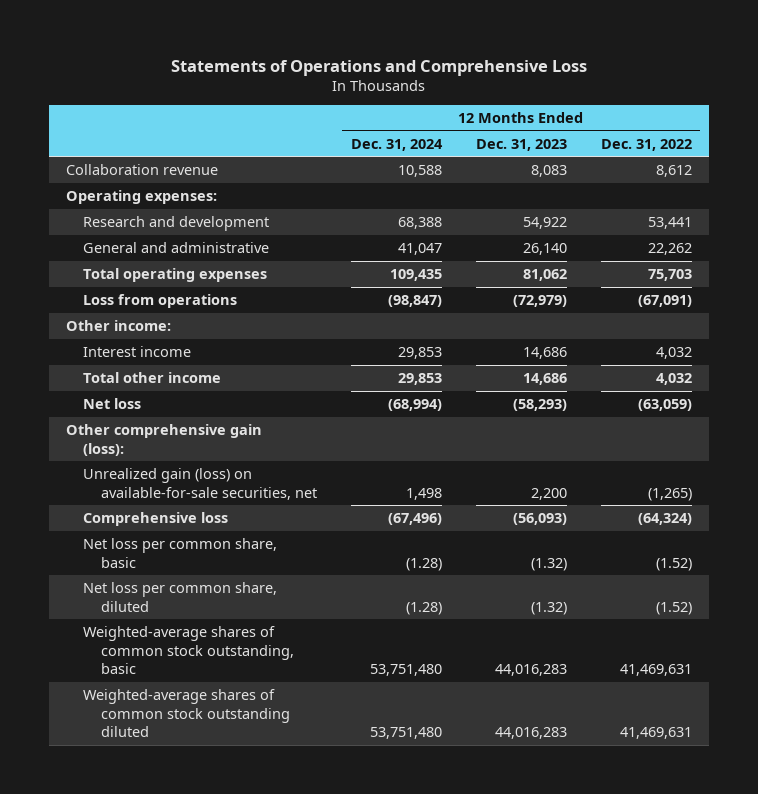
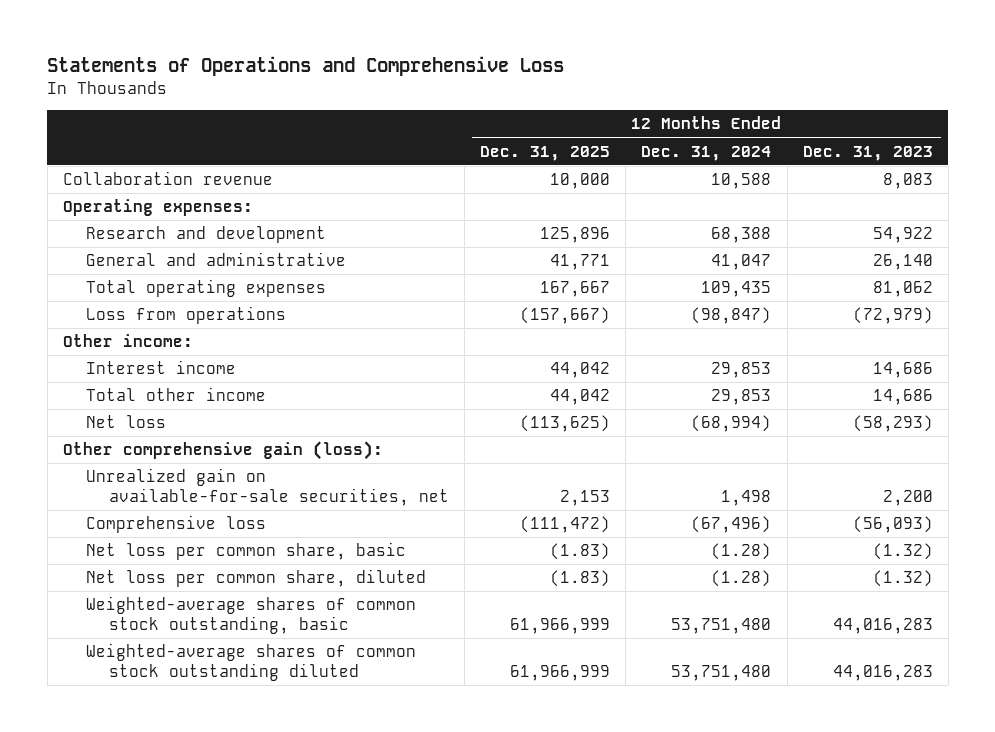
- | 12 Months Ended Dec. 31, 2024 | 12 Months Ended Dec. 31, 2023 | 12 Months Ended Dec. 31, 2022
+ | 12 Months Ended Dec. 31, 2025 | 12 Months Ended Dec. 31, 2024 | 12 Months Ended Dec. 31, 2023
- Unrealized gain (loss) on available-for-sale securities, net | 1,498 | 2,200 | (1,265)
+ Unrealized gain on available-for-sale securities, net | 2,153 | 1,498 | 2,200

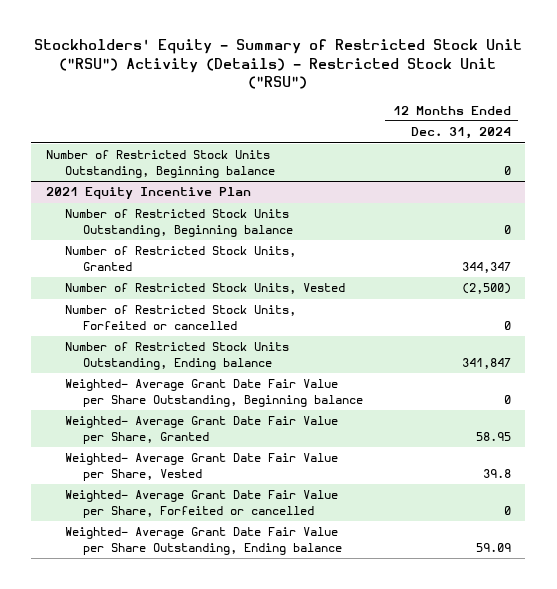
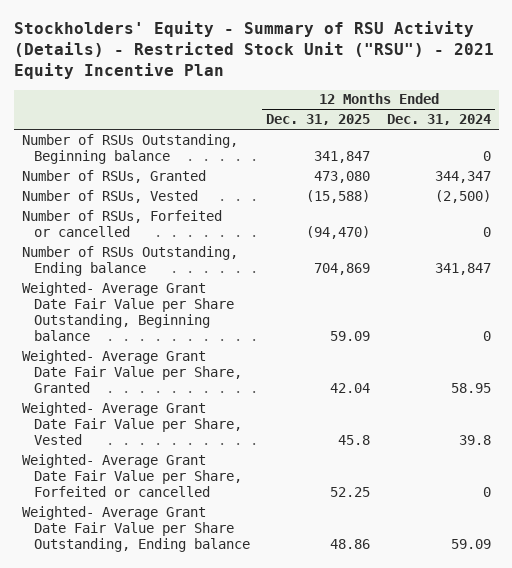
- Stockholders' Equity - Summary of Restricted Stock Unit ("RSU") Activity (Details) - Restricted Stock Unit ("RSU")
+ Stockholders' Equity - Summary of RSU Activity (Details) - Restricted Stock Unit ("RSU") - 2021 Equity Incentive Plan
- | 12 Months Ended Dec. 31, 2024
+ | 12 Months Ended Dec. 31, 2025 | 12 Months Ended Dec. 31, 2024
- Number of Restricted Stock Units Outstanding, Beginning balance | 0
- 2021 Equity Incentive Plan
- Number of Restricted Stock Units Outstanding, Beginning balance | 0
- Number of Restricted Stock Units, Granted | 344,347
- Number of Restricted Stock Units, Vested | (2,500)
- Number of Restricted Stock Units, Forfeited or cancelled | 0
- Number of Restricted Stock Units Outstanding, Ending balance | 341,847
+ Number of RSUs Outstanding, Beginning balance | 341,847 | 0
+ Number of RSUs, Granted | 473,080 | 344,347
+ Number of RSUs, Vested | (15,588) | (2,500)
+ Number of RSUs, Forfeited or cancelled | (94,470) | 0
+ Number of RSUs Outstanding, Ending balance | 704,869 | 341,847

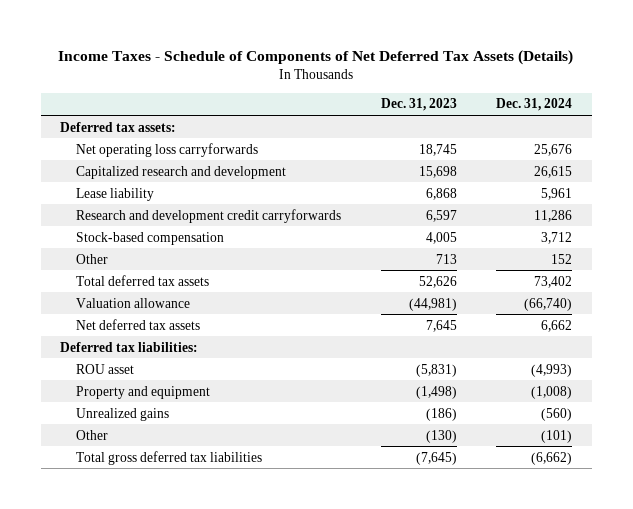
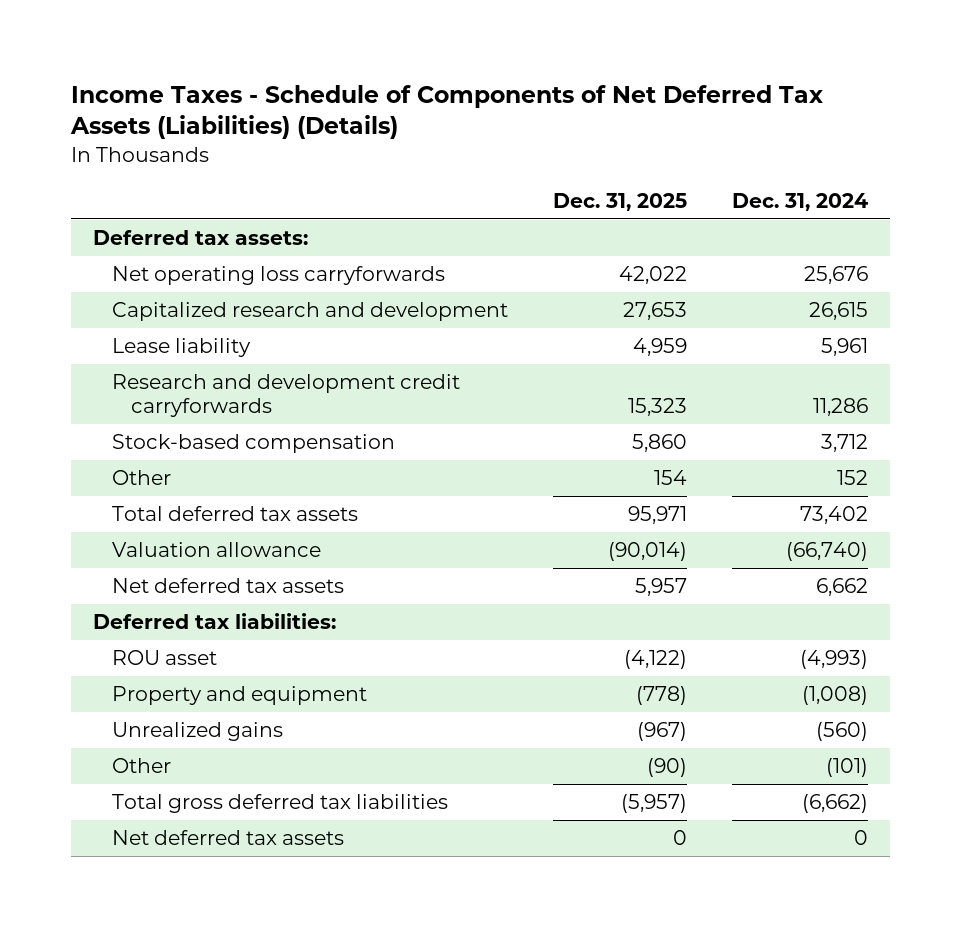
- Income Taxes - Schedule of Components of Net Deferred Tax Assets (Details)
+ Income Taxes - Schedule of Components of Net Deferred Tax Assets (Liabilities) (Details)
- | Dec. 31, 2023 | Dec. 31, 2024
+ | Dec. 31, 2025 | Dec. 31, 2024
+ Net deferred tax assets | 0 | 0

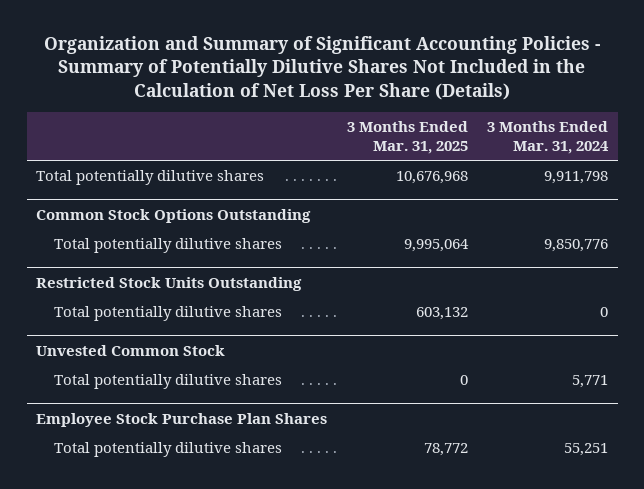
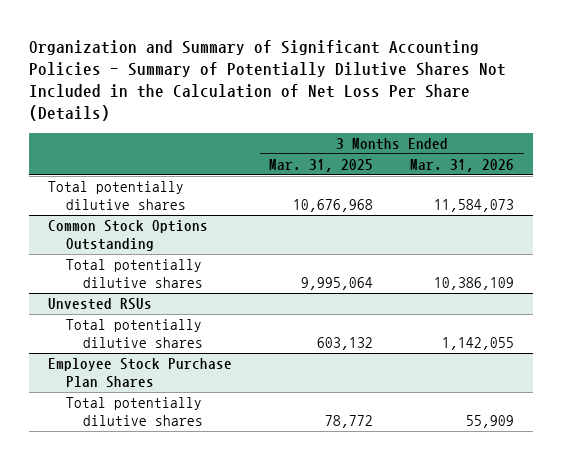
- | 3 Months Ended Mar. 31, 2025 | 3 Months Ended Mar. 31, 2024
+ | 3 Months Ended Mar. 31, 2025 | 3 Months Ended Mar. 31, 2026
- Restricted Stock Units Outstanding
+ Unvested RSUs
- Unvested Common Stock
- Total potentially dilutive shares | 0 | 5,771

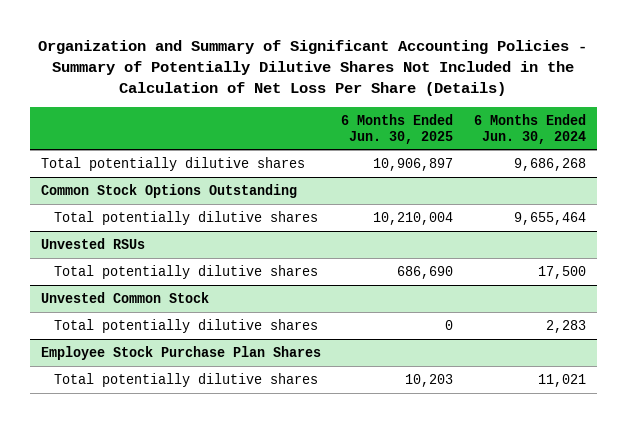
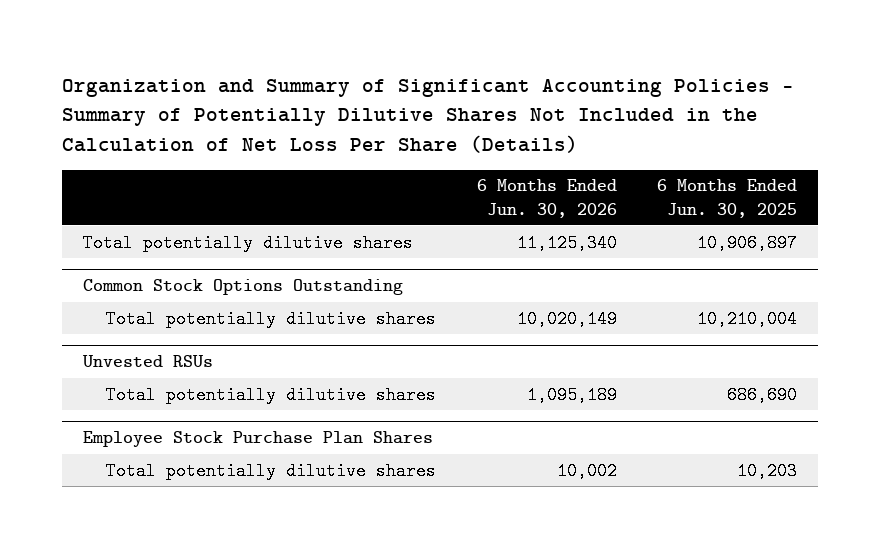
- | 6 Months Ended Jun. 30, 2025 | 6 Months Ended Jun. 30, 2024
+ | 6 Months Ended Jun. 30, 2026 | 6 Months Ended Jun. 30, 2025
- Unvested Common Stock
- Total potentially dilutive shares | 0 | 2,283

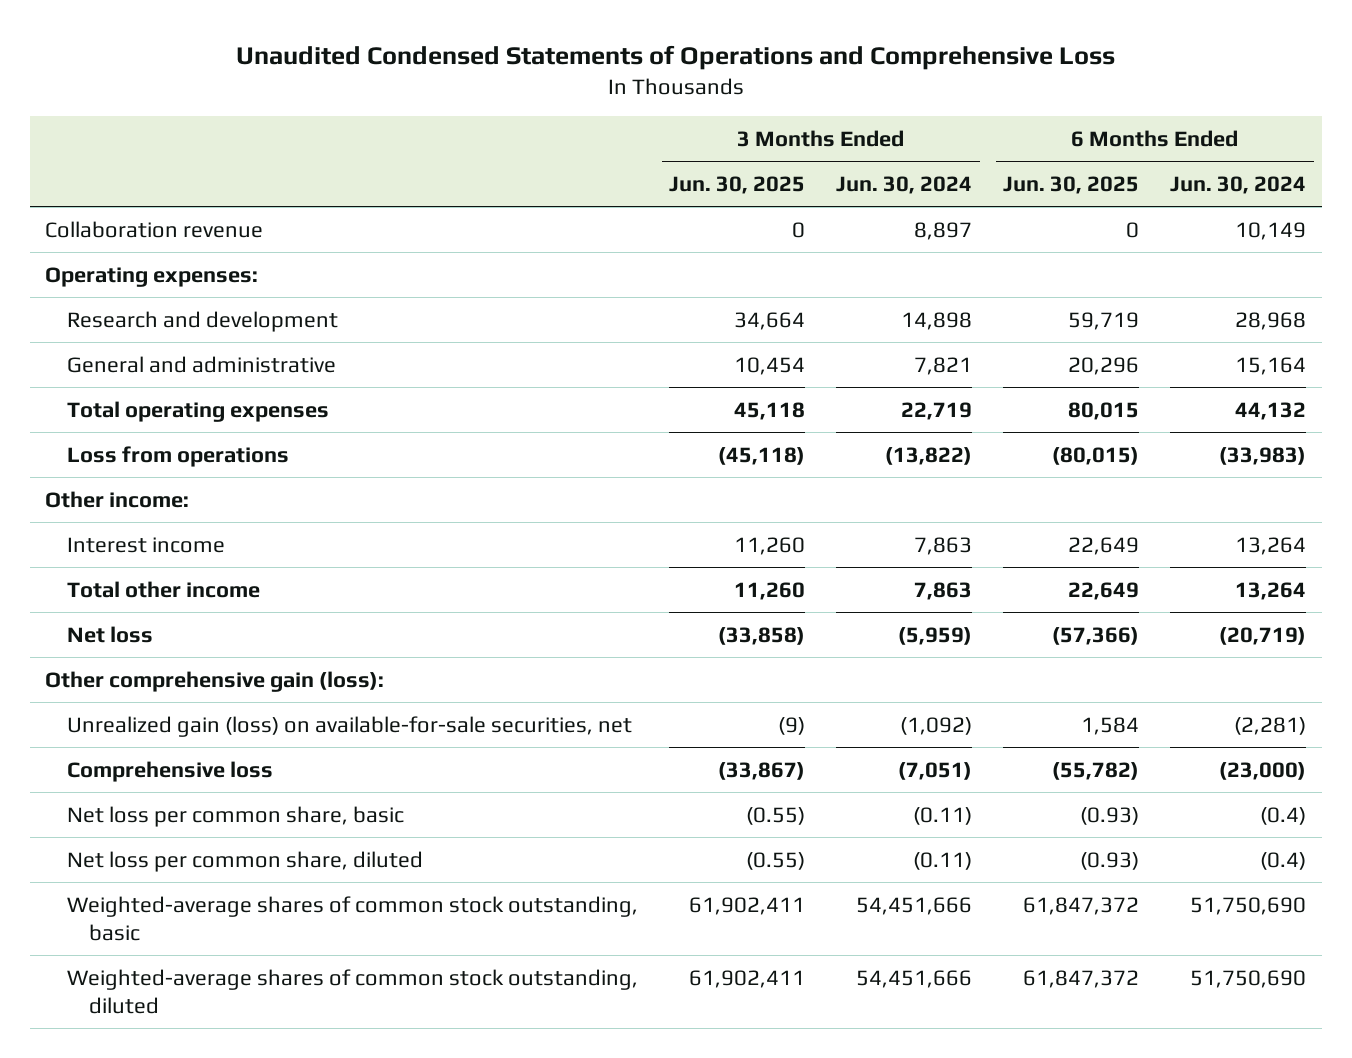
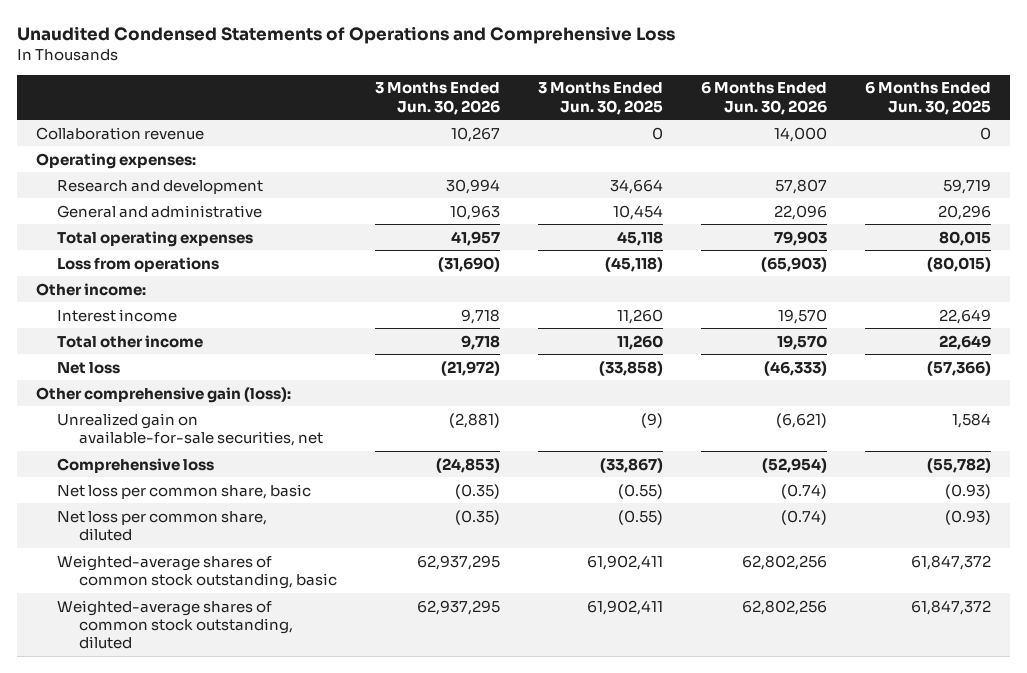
- | 3 Months Ended Jun. 30, 2025 | 3 Months Ended Jun. 30, 2024 | 6 Months Ended Jun. 30, 2025 | 6 Months Ended Jun. 30, 2024
+ | 3 Months Ended Jun. 30, 2026 | 3 Months Ended Jun. 30, 2025 | 6 Months Ended Jun. 30, 2026 | 6 Months Ended Jun. 30, 2025
- Unrealized gain (loss) on available-for-sale securities, net | (9) | (1,092) | 1,584 | (2,281)
+ Unrealized gain on available-for-sale securities, net | (2,881) | (9) | (6,621) | 1,584

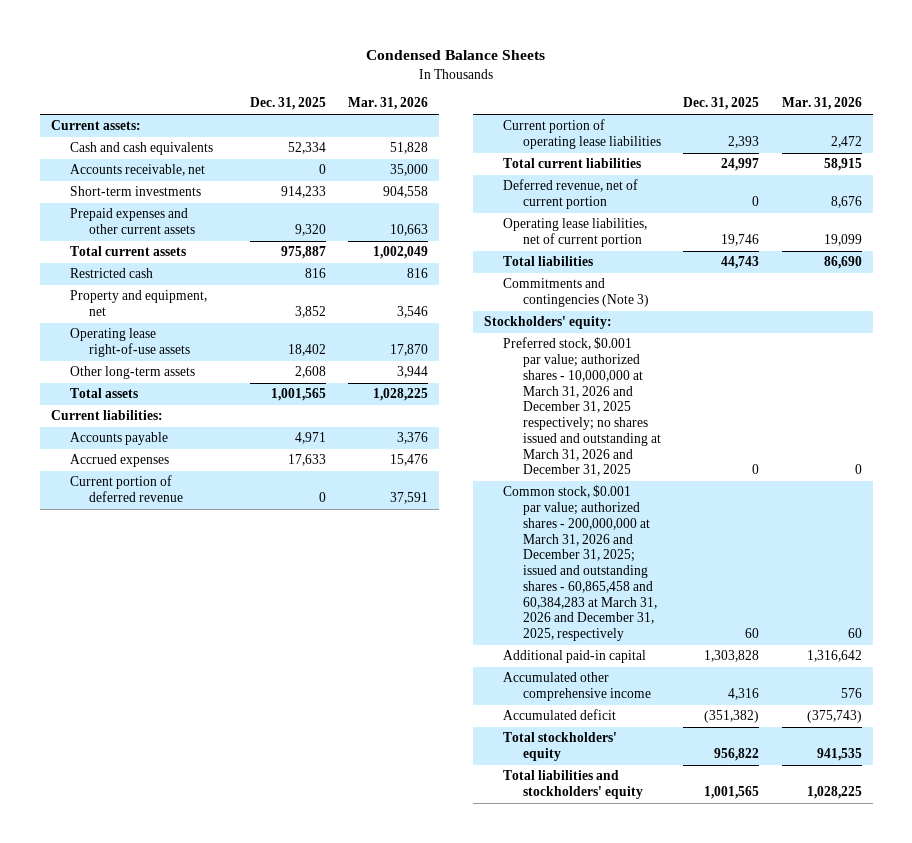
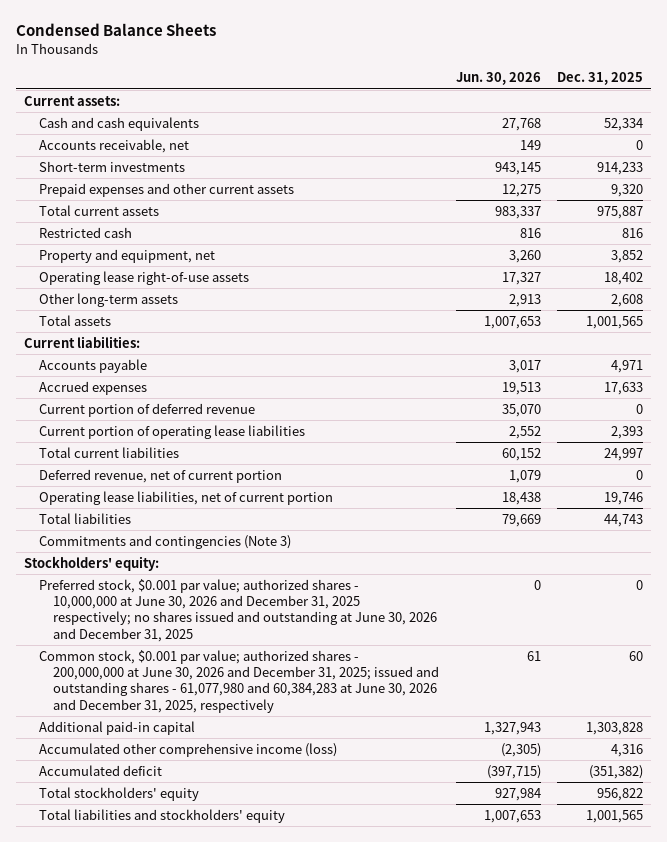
- | Dec. 31, 2025 | Mar. 31, 2026
+ | Jun. 30, 2026 | Dec. 31, 2025
- Preferred stock, $0.001 par value; authorized shares - 10,000,000 at March 31, 2026 and December 31, 2025 respectively; no shares issued and outstanding at March 31, 2026 and December 31, 2025 | 0 | 0
- Common stock, $0.001 par value; authorized shares - 200,000,000 at March 31, 2026 and December 31, 2025; issued and outstanding shares - 60,865,458 and 60,384,283 at March 31, 2026 and December 31, 2025, respectively | 60 | 60
+ Preferred stock, $0.001 par value; authorized shares - 10,000,000 at June 30, 2026 and December 31, 2025 respectively; no shares issued and outstanding at June 30, 2026 and December 31, 2025 | 0 | 0
+ Common stock, $0.001 par value; authorized shares - 200,000,000 at June 30, 2026 and December 31, 2025; issued and outstanding shares - 61,077,980 and 60,384,283 at June 30, 2026 and December 31, 2025, respectively | 61 | 60
- Accumulated other comprehensive income | 4,316 | 576
+ Accumulated other comprehensive income (loss) | (2,305) | 4,316

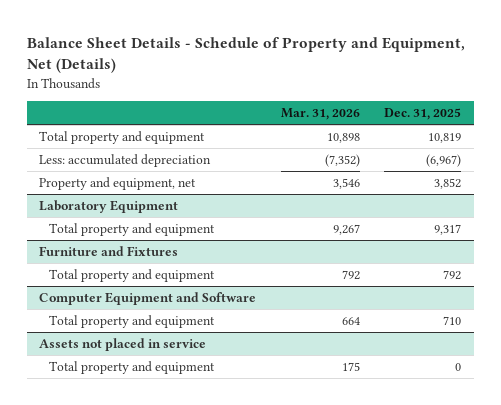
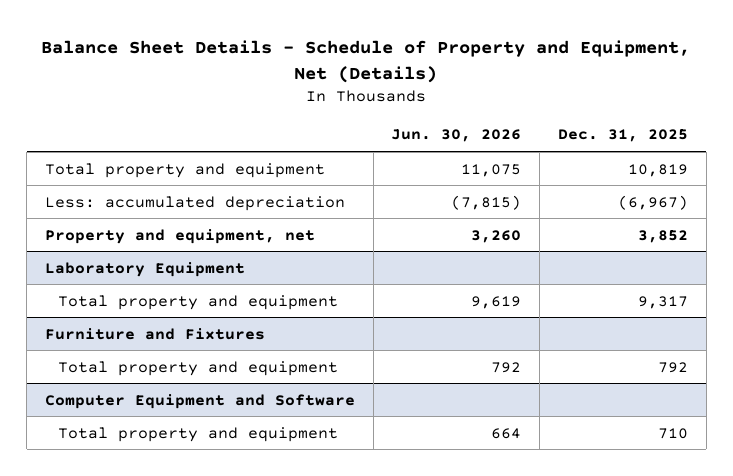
- | Mar. 31, 2026 | Dec. 31, 2025
+ | Jun. 30, 2026 | Dec. 31, 2025
- Assets not placed in service
- Total property and equipment | 175 | 0

